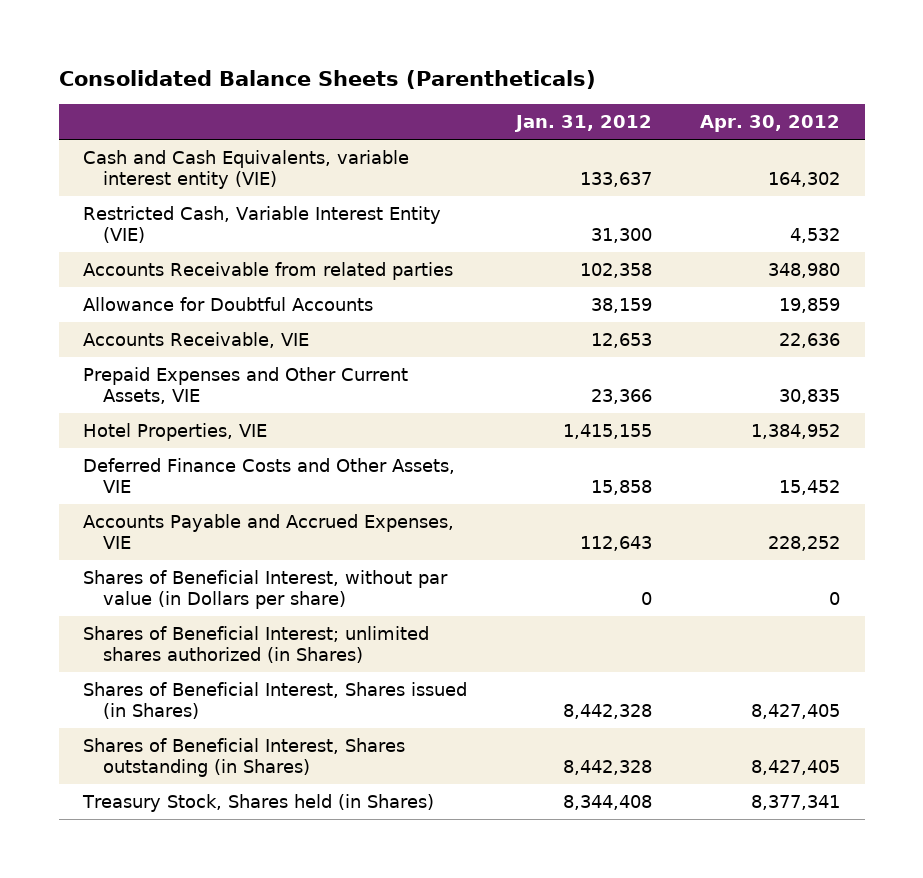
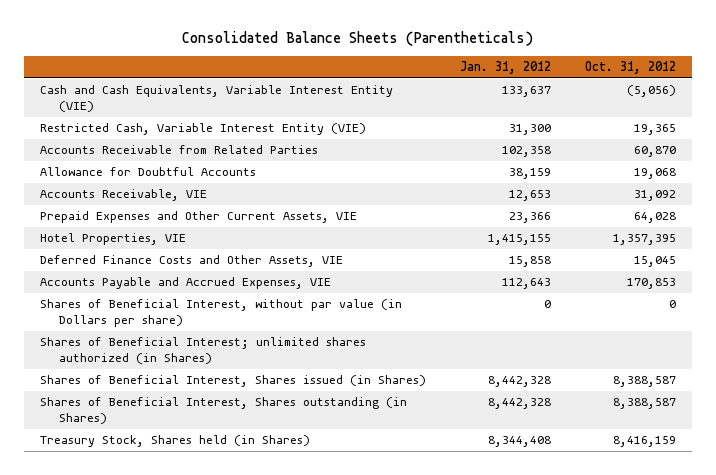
- | Jan. 31, 2012 | Apr. 30, 2012
+ | Jan. 31, 2012 | Oct. 31, 2012
- Cash and Cash Equivalents, variable interest entity (VIE) | 133,637 | 164,302
+ Cash and Cash Equivalents, Variable Interest Entity (VIE) | 133,637 | (5,056)
- Accounts Receivable from related parties | 102,358 | 348,980
+ Accounts Receivable from Related Parties | 102,358 | 60,870

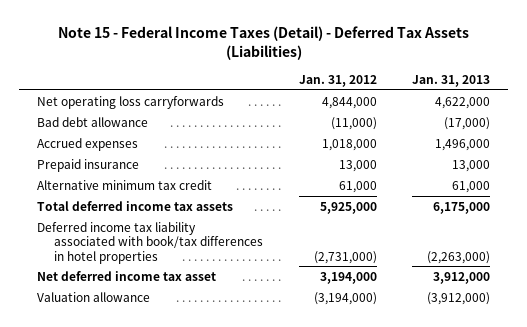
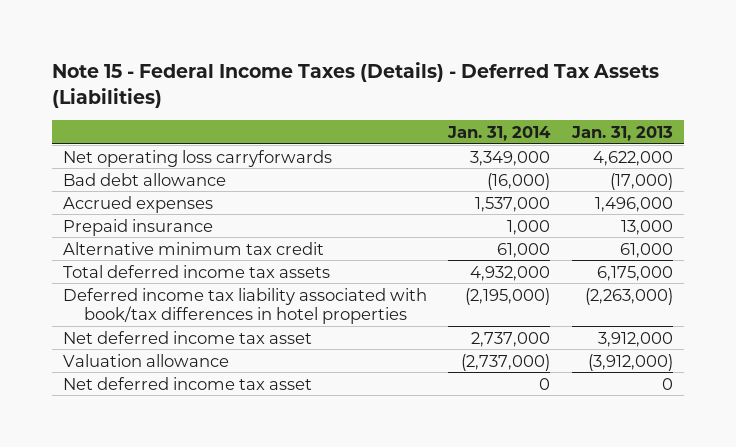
- Note 15 - Federal Income Taxes (Detail) - Deferred Tax Assets (Liabilities)
+ Note 15 - Federal Income Taxes (Details) - Deferred Tax Assets (Liabilities)
- | Jan. 31, 2012 | Jan. 31, 2013
+ | Jan. 31, 2014 | Jan. 31, 2013
+ Net deferred income tax asset | 0 | 0

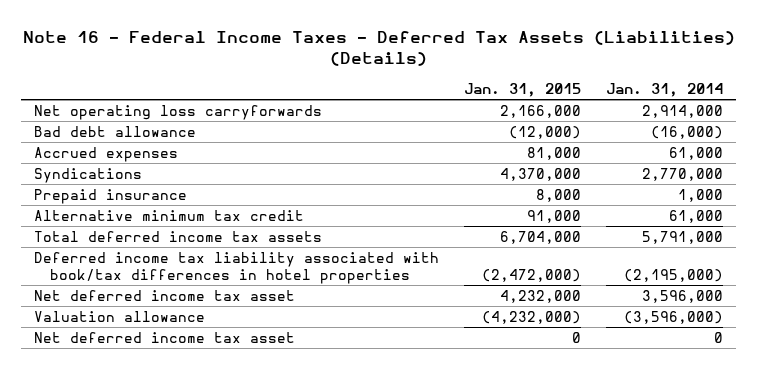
- Note 15 - Federal Income Taxes (Details) - Deferred Tax Assets (Liabilities)
+ Note 16 - Federal Income Taxes - Deferred Tax Assets (Liabilities) (Details)
- | Jan. 31, 2014 | Jan. 31, 2013
+ | Jan. 31, 2015 | Jan. 31, 2014
- Net operating loss carryforwards | 3,349,000 | 4,622,000
+ Net operating loss carryforwards | 2,166,000 | 2,914,000
- Accrued expenses | 1,537,000 | 1,496,000
+ Accrued expenses | 81,000 | 61,000
+ Syndications | 4,370,000 | 2,770,000
- Total deferred income tax assets | 4,932,000 | 6,175,000
+ Total deferred income tax assets | 6,704,000 | 5,791,000
- Net deferred income tax asset | 2,737,000 | 3,912,000
- Valuation allowance | (2,737,000) | (3,912,000)
+ Net deferred income tax asset | 4,232,000 | 3,596,000
+ Valuation allowance | (4,232,000) | (3,596,000)

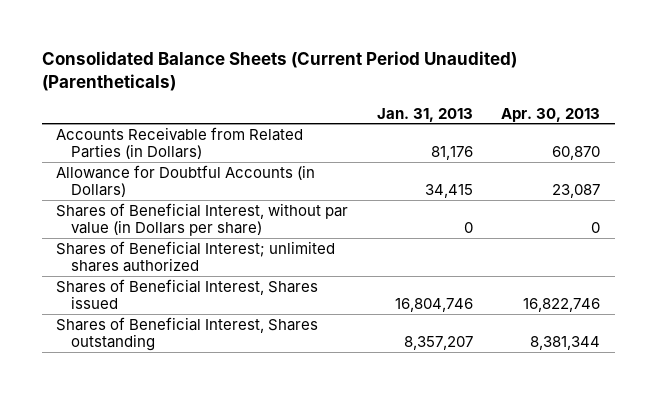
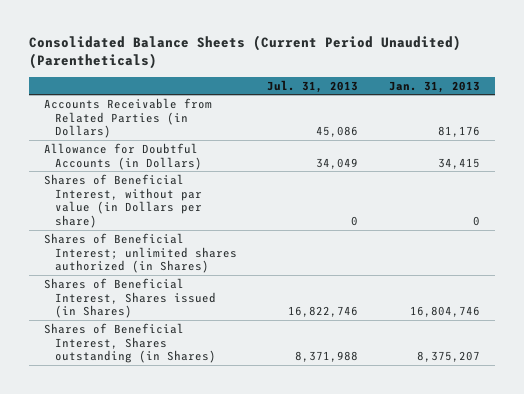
- | Jan. 31, 2013 | Apr. 30, 2013
+ | Jul. 31, 2013 | Jan. 31, 2013
- Shares of Beneficial Interest; unlimited shares authorized
- Shares of Beneficial Interest, Shares issued | 16,804,746 | 16,822,746
- Shares of Beneficial Interest, Shares outstanding | 8,357,207 | 8,381,344
+ Shares of Beneficial Interest; unlimited shares authorized (in Shares)
+ Shares of Beneficial Interest, Shares issued (in Shares) | 16,822,746 | 16,804,746
+ Shares of Beneficial Interest, Shares outstanding (in Shares) | 8,371,988 | 8,375,207

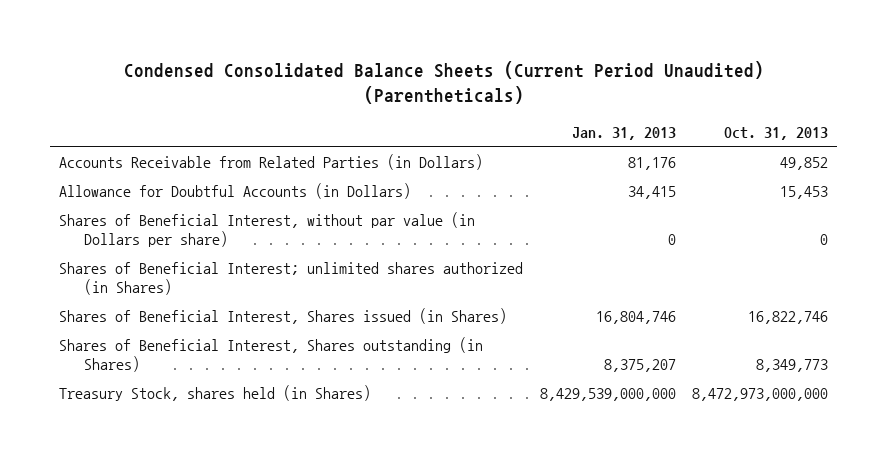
- Consolidated Balance Sheets (Current Period Unaudited) (Parentheticals)
+ Condensed Consolidated Balance Sheets (Current Period Unaudited) (Parentheticals)
- | Jul. 31, 2013 | Jan. 31, 2013
+ | Jan. 31, 2013 | Oct. 31, 2013
+ Treasury Stock, shares held (in Shares) | 8,429,539,000,000 | 8,472,973,000,000

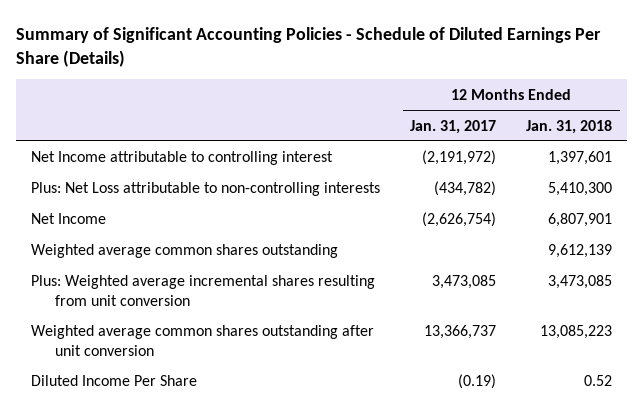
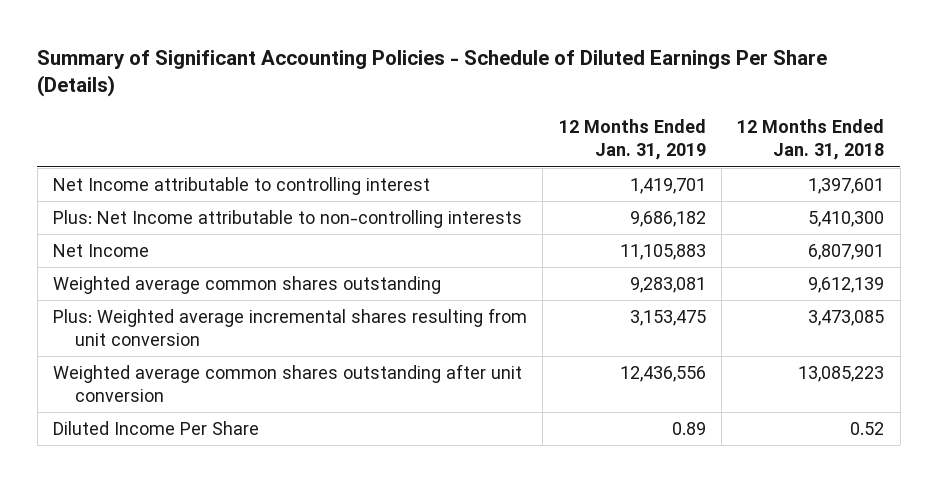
- | 12 Months Ended Jan. 31, 2017 | 12 Months Ended Jan. 31, 2018
+ | 12 Months Ended Jan. 31, 2019 | 12 Months Ended Jan. 31, 2018
- Plus: Net Loss attributable to non-controlling interests | (434,782) | 5,410,300
+ Plus: Net Income attributable to non-controlling interests | 9,686,182 | 5,410,300

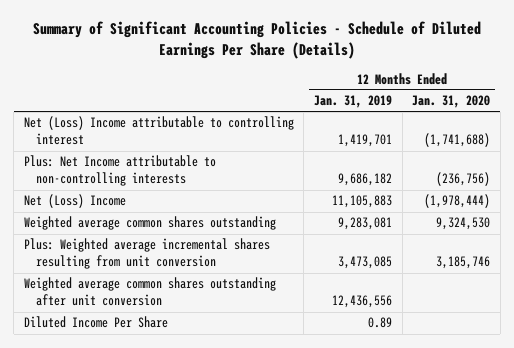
- | 12 Months Ended Jan. 31, 2019 | 12 Months Ended Jan. 31, 2018
+ | 12 Months Ended Jan. 31, 2019 | 12 Months Ended Jan. 31, 2020
- Net Income attributable to controlling interest | 1,419,701 | 1,397,601
+ Net (Loss) Income attributable to controlling interest | 1,419,701 | (1,741,688)
- Net Income | 11,105,883 | 6,807,901
+ Net (Loss) Income | 11,105,883 | (1,978,444)
- Plus: Weighted average incremental shares resulting from unit conversion | 3,153,475 | 3,473,085
+ Plus: Weighted average incremental shares resulting from unit conversion | 3,473,085 | 3,185,746

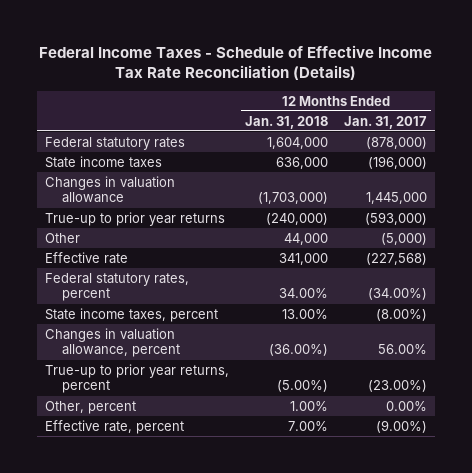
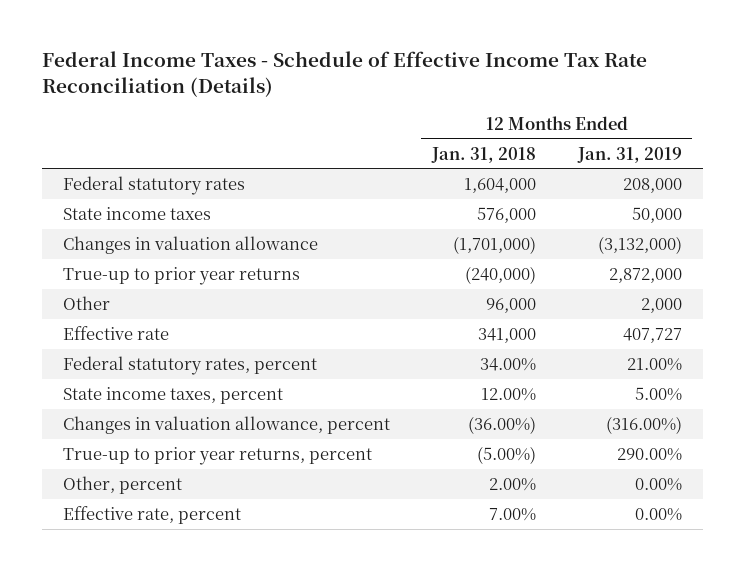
- | 12 Months Ended Jan. 31, 2018 | 12 Months Ended Jan. 31, 2017
+ | 12 Months Ended Jan. 31, 2018 | 12 Months Ended Jan. 31, 2019
- State income taxes | 636,000 | (196,000)
- Changes in valuation allowance | (1,703,000) | 1,445,000
+ State income taxes | 576,000 | 50,000
+ Changes in valuation allowance | (1,701,000) | (3,132,000)
- Other | 44,000 | (5,000)
+ Other | 96,000 | 2,000
- State income taxes, percent | 13.00% | (8.00%)
+ State income taxes, percent | 12.00% | 5.00%
- Other, percent | 1.00% | 0.00%
+ Other, percent | 2.00% | 0.00%

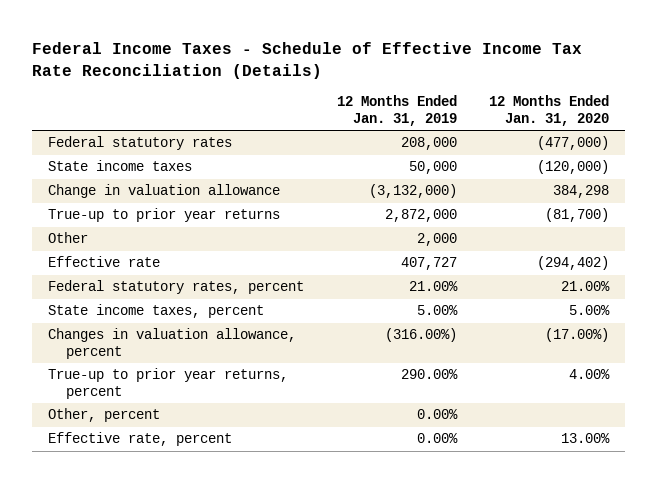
- | 12 Months Ended Jan. 31, 2018 | 12 Months Ended Jan. 31, 2019
+ | 12 Months Ended Jan. 31, 2019 | 12 Months Ended Jan. 31, 2020
- Changes in valuation allowance | (1,701,000) | (3,132,000)
+ Change in valuation allowance | (3,132,000) | 384,298

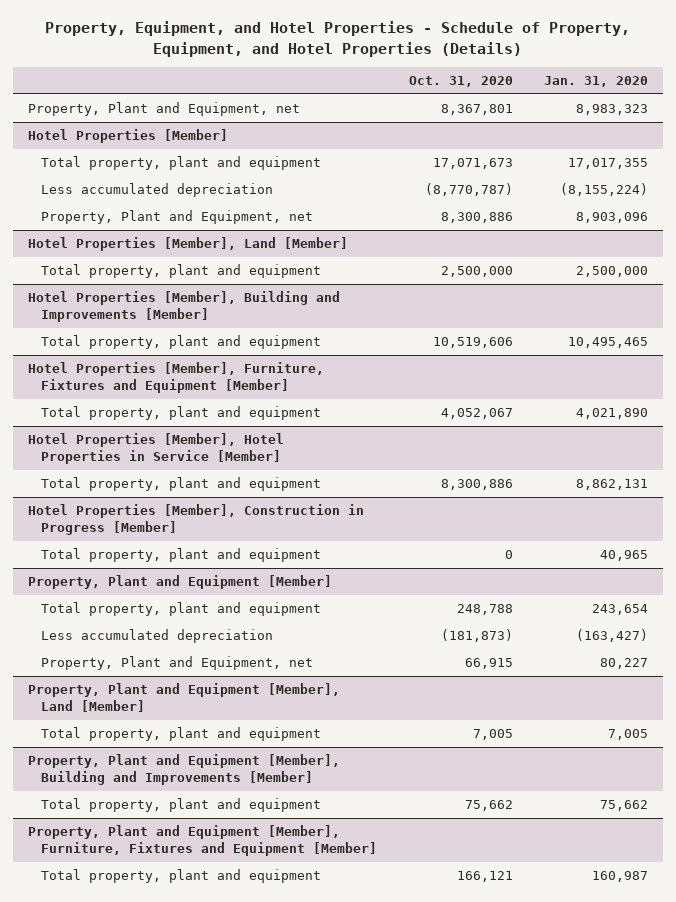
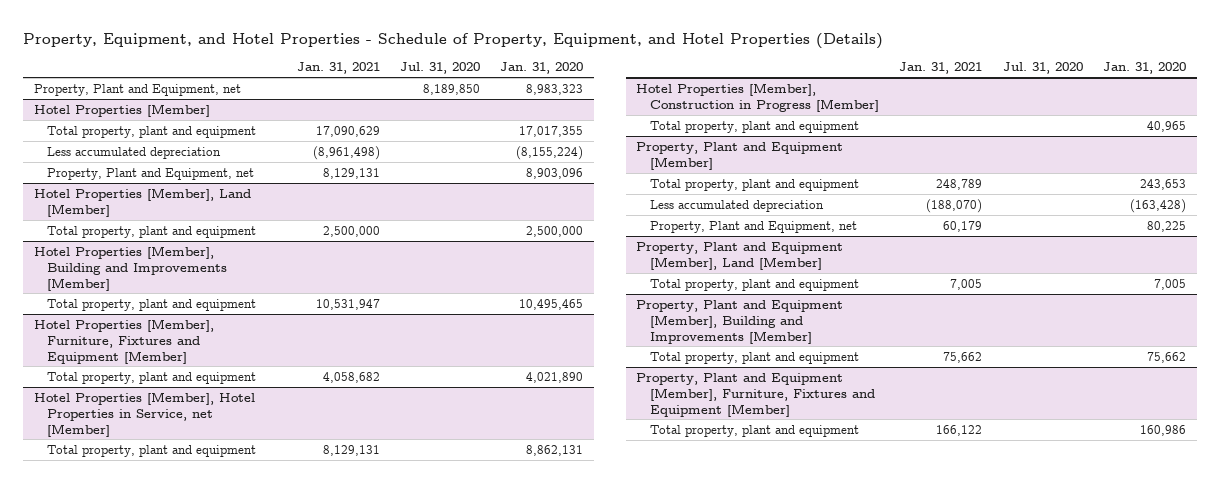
- | Oct. 31, 2020 | Jan. 31, 2020
+ | Jan. 31, 2021 | Jul. 31, 2020 | Jan. 31, 2020
- Hotel Properties [Member], Hotel Properties in Service [Member]
+ Hotel Properties [Member], Hotel Properties in Service, net [Member]
@ Property, Plant and Equipment [Member]
- Total property, plant and equipment | 248,788 | 243,654
- Less accumulated depreciation | (181,873) | (163,427)
- Property, Plant and Equipment, net | 66,915 | 80,227
+ Total property, plant and equipment | 248,789 | | 243,653
+ Less accumulated depreciation | (188,070) | | (163,428)
+ Property, Plant and Equipment, net | 60,179 | | 80,225
@ Property, Plant and Equipment [Member], Furniture, Fixtures and Equipment [Member]
- Total property, plant and equipment | 166,121 | 160,987
+ Total property, plant and equipment | 166,122 | | 160,986

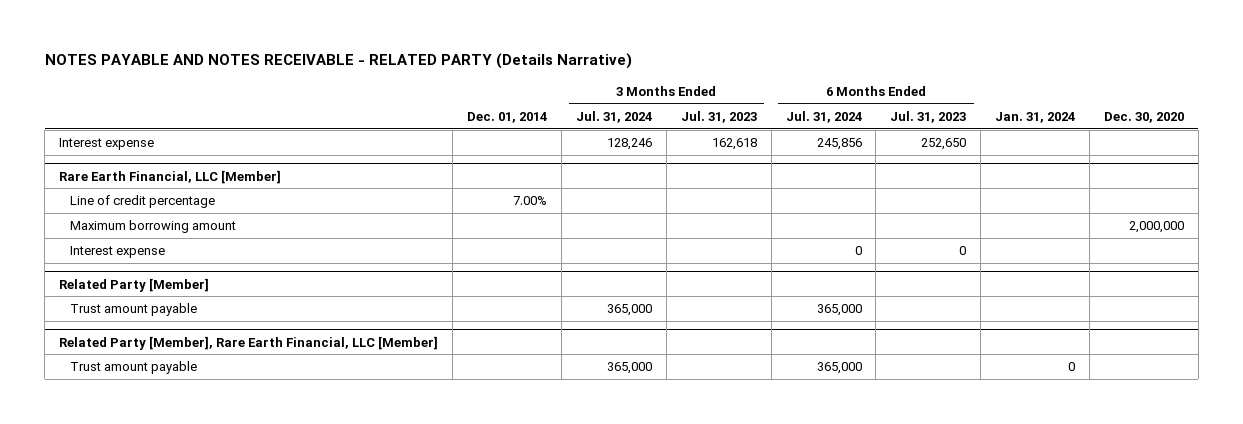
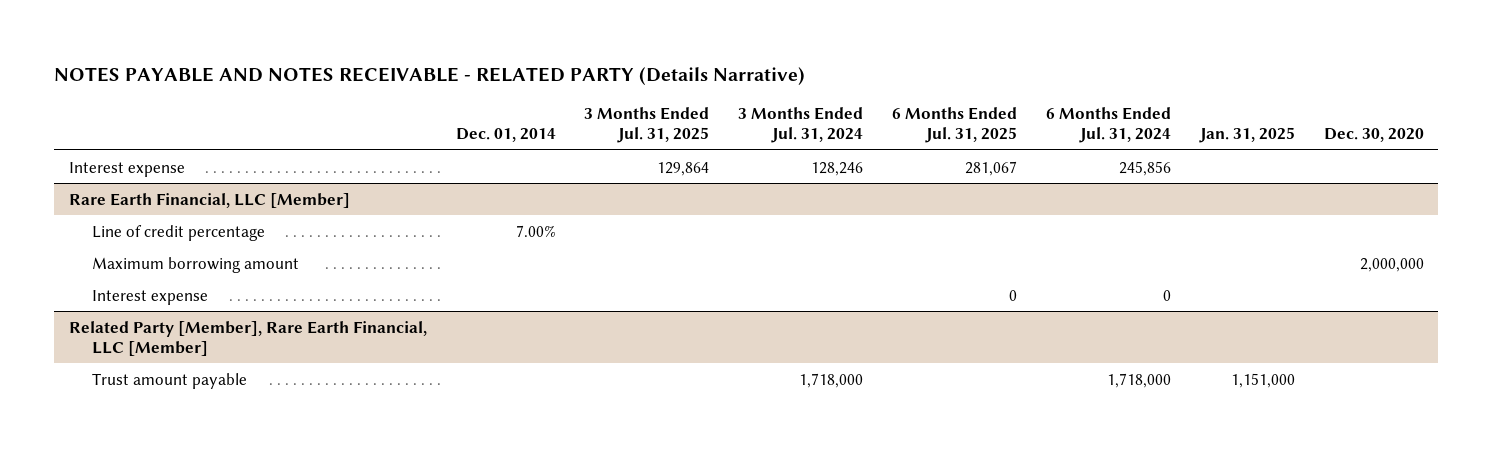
- | Dec. 01, 2014 | 3 Months Ended Jul. 31, 2024 | 3 Months Ended Jul. 31, 2023 | 6 Months Ended Jul. 31, 2024 | 6 Months Ended Jul. 31, 2023 | Jan. 31, 2024 | Dec. 30, 2020
+ | Dec. 01, 2014 | 3 Months Ended Jul. 31, 2025 | 3 Months Ended Jul. 31, 2024 | 6 Months Ended Jul. 31, 2025 | 6 Months Ended Jul. 31, 2024 | Jan. 31, 2025 | Dec. 30, 2020
- Related Party [Member]
- Trust amount payable | | 365,000 | | 365,000 | | |
@ Related Party [Member], Rare Earth Financial, LLC [Member]
- Trust amount payable | | 365,000 | | 365,000 | | 0 |
+ Trust amount payable | | | 1,718,000 | | 1,718,000 | 1,151,000 |

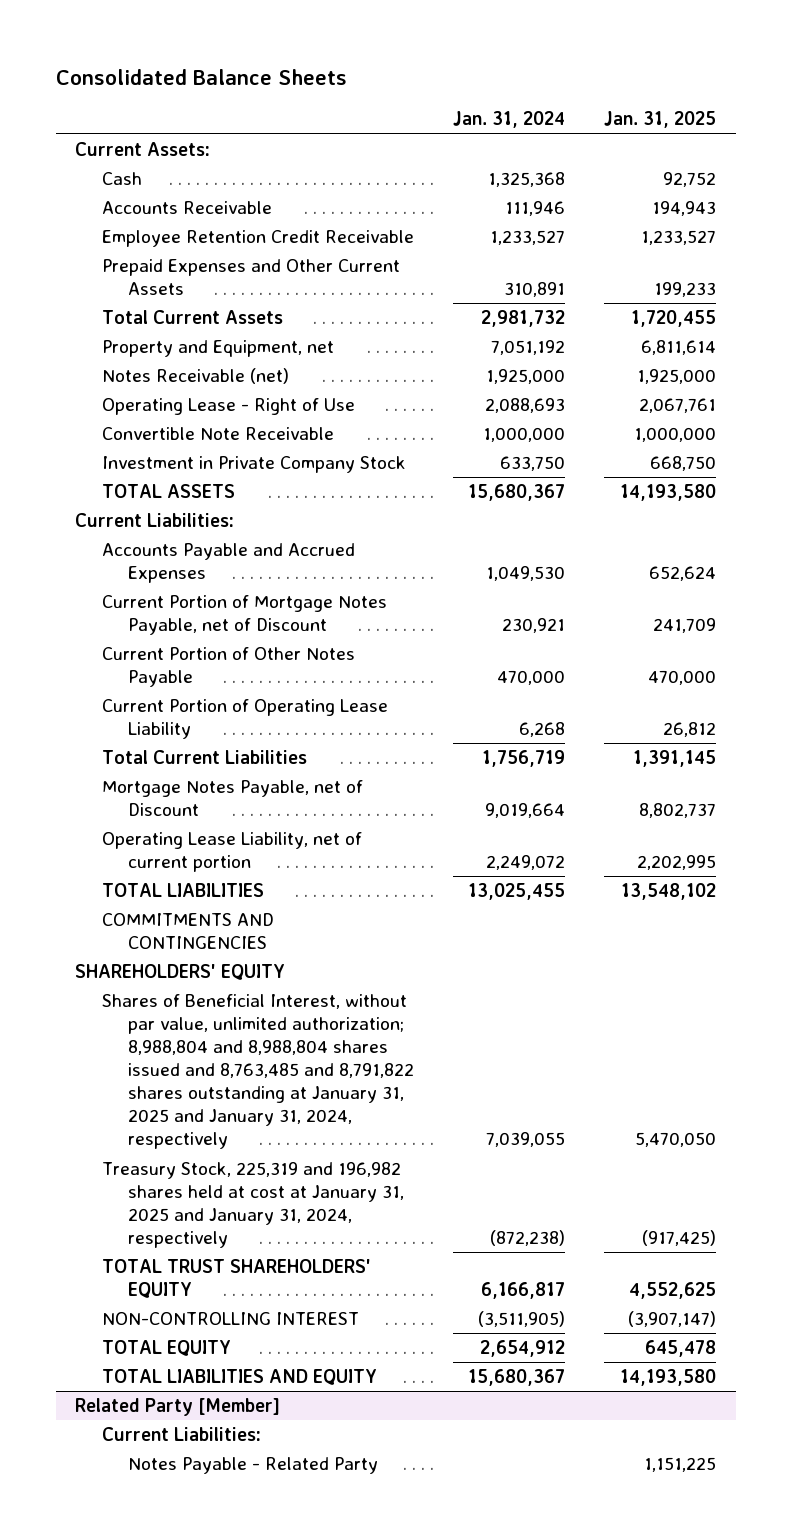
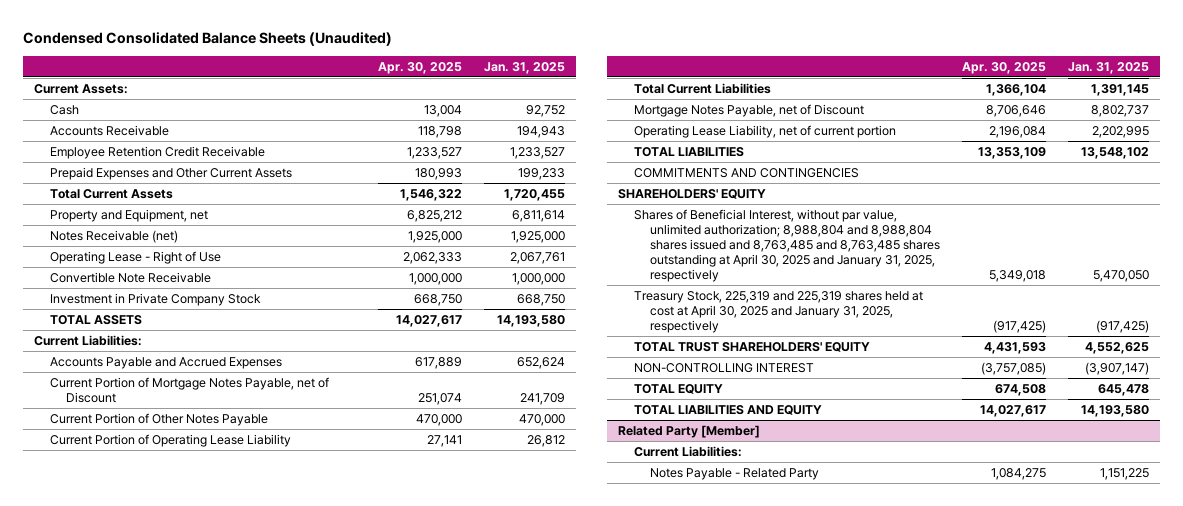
- Consolidated Balance Sheets
+ Condensed Consolidated Balance Sheets (Unaudited)
- | Jan. 31, 2024 | Jan. 31, 2025
+ | Apr. 30, 2025 | Jan. 31, 2025
- Shares of Beneficial Interest, without par value, unlimited authorization; 8,988,804 and 8,988,804 shares issued and 8,763,485 and 8,791,822 shares outstanding at January 31, 2025 and January 31, 2024, respectively | 7,039,055 | 5,470,050
- Treasury Stock, 225,319 and 196,982 shares held at cost at January 31, 2025 and January 31, 2024, respectively | (872,238) | (917,425)
+ Shares of Beneficial Interest, without par value, unlimited authorization; 8,988,804 and 8,988,804 shares issued and 8,763,485 and 8,763,485 shares outstanding at April 30, 2025 and January 31, 2025, respectively | 5,349,018 | 5,470,050
+ Treasury Stock, 225,319 and 225,319 shares held at cost at April 30, 2025 and January 31, 2025, respectively | (917,425) | (917,425)

